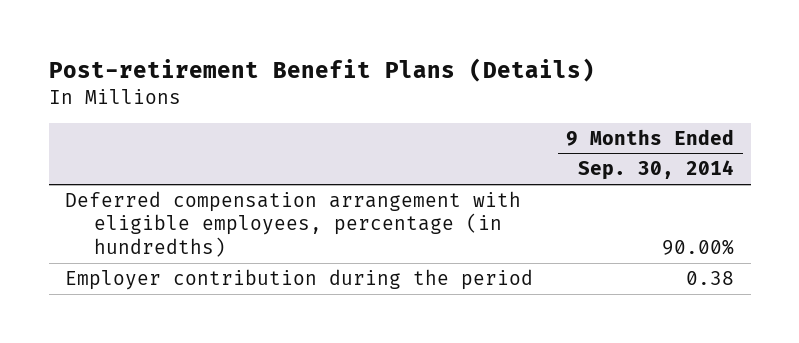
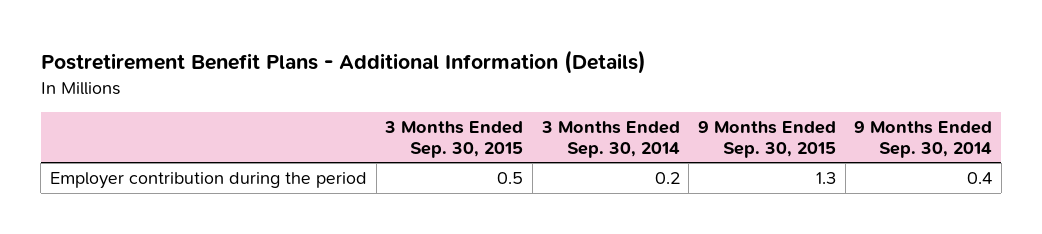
- Post-retirement Benefit Plans (Details)
+ Postretirement Benefit Plans - Additional Information (Details)
- | 9 Months Ended Sep. 30, 2014
+ | 3 Months Ended Sep. 30, 2015 | 3 Months Ended Sep. 30, 2014 | 9 Months Ended Sep. 30, 2015 | 9 Months Ended Sep. 30, 2014
- Deferred compensation arrangement with eligible employees, percentage (in hundredths) | 90.00%
- Employer contribution during the period | 0.38
+ Employer contribution during the period | 0.5 | 0.2 | 1.3 | 0.4

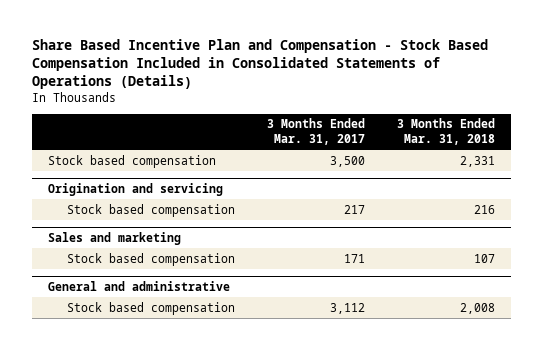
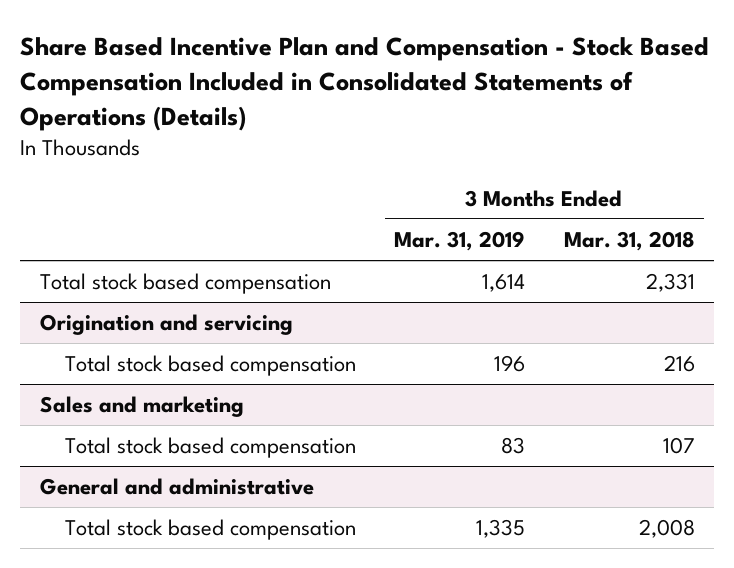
- | 3 Months Ended Mar. 31, 2017 | 3 Months Ended Mar. 31, 2018
+ | 3 Months Ended Mar. 31, 2019 | 3 Months Ended Mar. 31, 2018
- Stock based compensation | 3,500 | 2,331
+ Total stock based compensation | 1,614 | 2,331
@ Origination and servicing
- Stock based compensation | 217 | 216
+ Total stock based compensation | 196 | 216
@ Sales and marketing
- Stock based compensation | 171 | 107
+ Total stock based compensation | 83 | 107
@ General and administrative
- Stock based compensation | 3,112 | 2,008
+ Total stock based compensation | 1,335 | 2,008

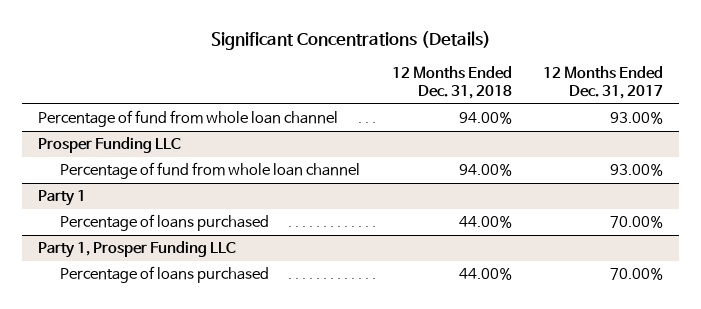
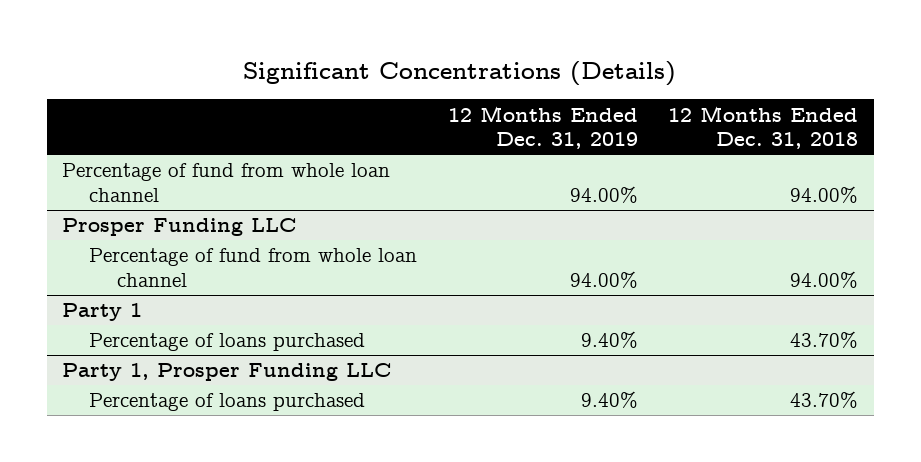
- | 12 Months Ended Dec. 31, 2018 | 12 Months Ended Dec. 31, 2017
+ | 12 Months Ended Dec. 31, 2019 | 12 Months Ended Dec. 31, 2018
@ Party 1
- Percentage of loans purchased | 44.00% | 70.00%
+ Percentage of loans purchased | 9.40% | 43.70%
@ Party 1, Prosper Funding LLC
- Percentage of loans purchased | 44.00% | 70.00%
+ Percentage of loans purchased | 9.40% | 43.70%

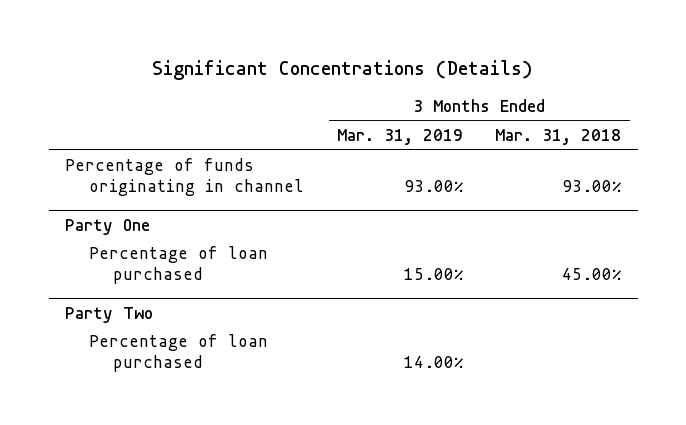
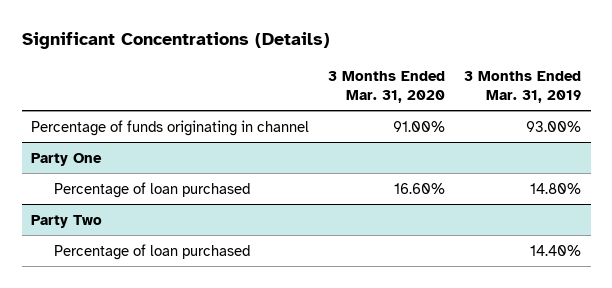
- | 3 Months Ended Mar. 31, 2019 | 3 Months Ended Mar. 31, 2018
+ | 3 Months Ended Mar. 31, 2020 | 3 Months Ended Mar. 31, 2019
@ Party One
- Percentage of loan purchased | 15.00% | 45.00%
+ Percentage of loan purchased | 16.60% | 14.80%
@ Party Two
- Percentage of loan purchased | 14.00% |
+ Percentage of loan purchased | | 14.40%

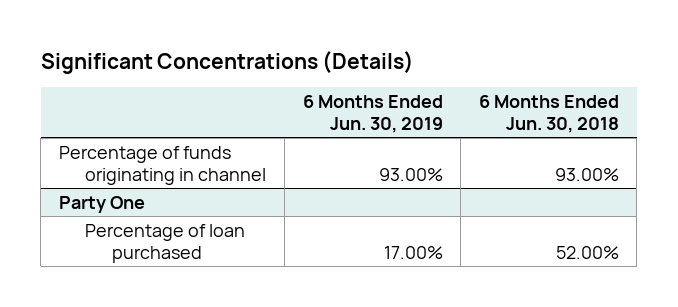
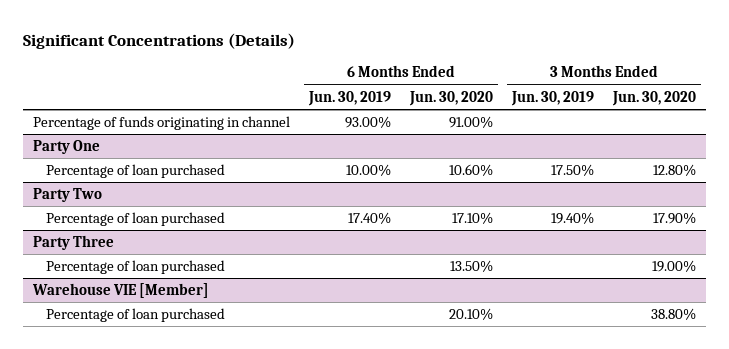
- | 6 Months Ended Jun. 30, 2019 | 6 Months Ended Jun. 30, 2018
+ | 6 Months Ended Jun. 30, 2019 | 6 Months Ended Jun. 30, 2020 | 3 Months Ended Jun. 30, 2019 | 3 Months Ended Jun. 30, 2020
@ Party One
- Percentage of loan purchased | 17.00% | 52.00%
+ Percentage of loan purchased | 10.00% | 10.60% | 17.50% | 12.80%
+ Party Two
+ Percentage of loan purchased | 17.40% | 17.10% | 19.40% | 17.90%
+ Party Three
+ Percentage of loan purchased | | 13.50% | | 19.00%
+ Warehouse VIE [Member]
+ Percentage of loan purchased | | 20.10% | | 38.80%

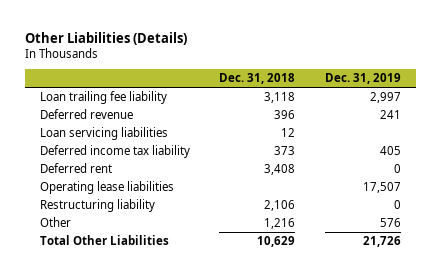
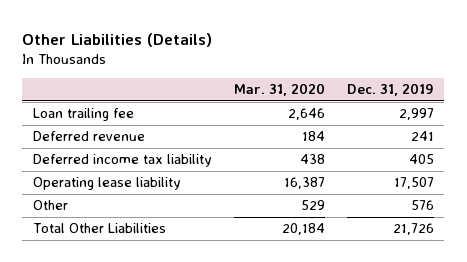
- | Dec. 31, 2018 | Dec. 31, 2019
+ | Mar. 31, 2020 | Dec. 31, 2019
- Loan trailing fee liability | 3,118 | 2,997
+ Loan trailing fee | 2,646 | 2,997
- Loan servicing liabilities | 12 |
- Deferred rent | 3,408 | 0
- Operating lease liabilities | | 17,507
- Restructuring liability | 2,106 | 0
+ Operating lease liability | 16,387 | 17,507

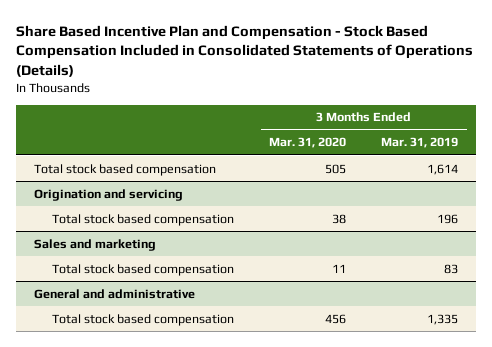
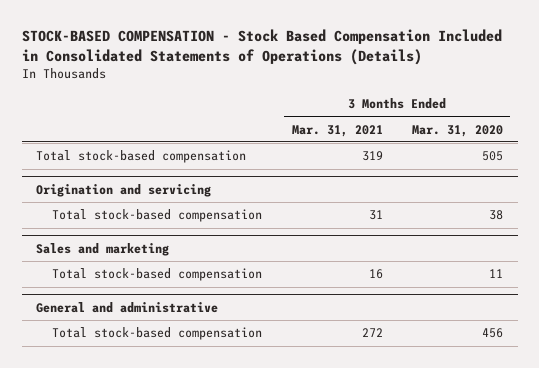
- Share Based Incentive Plan and Compensation - Stock Based Compensation Included in Consolidated Statements of Operations (Details)
+ STOCK-BASED COMPENSATION - Stock Based Compensation Included in Consolidated Statements of Operations (Details)
- | 3 Months Ended Mar. 31, 2020 | 3 Months Ended Mar. 31, 2019
+ | 3 Months Ended Mar. 31, 2021 | 3 Months Ended Mar. 31, 2020
- Total stock based compensation | 505 | 1,614
+ Total stock-based compensation | 319 | 505
@ Origination and servicing
- Total stock based compensation | 38 | 196
+ Total stock-based compensation | 31 | 38
@ Sales and marketing
- Total stock based compensation | 11 | 83
+ Total stock-based compensation | 16 | 11
@ General and administrative
- Total stock based compensation | 456 | 1,335
+ Total stock-based compensation | 272 | 456

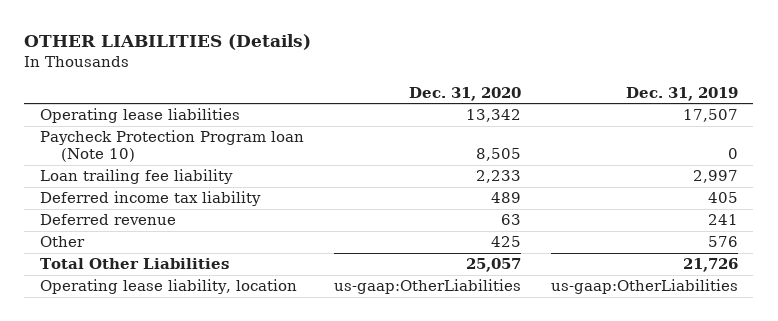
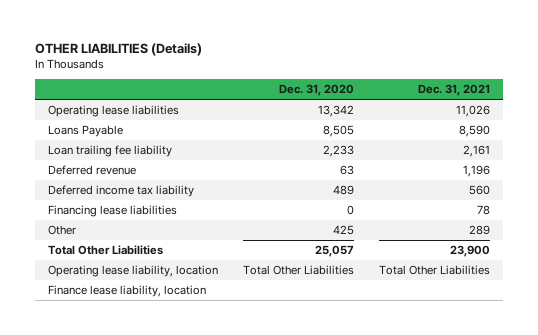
- | Dec. 31, 2020 | Dec. 31, 2019
+ | Dec. 31, 2020 | Dec. 31, 2021
- Paycheck Protection Program loan (Note 10) | 8,505 | 0
+ Loans Payable | 8,505 | 8,590
moved down: Deferred income tax liability | 489 | 560
+ Financing lease liabilities | 0 | 78
- Operating lease liability, location | us-gaap:OtherLiabilities | us-gaap:OtherLiabilities
+ Operating lease liability, location | Total Other Liabilities | Total Other Liabilities
+ Finance lease liability, location

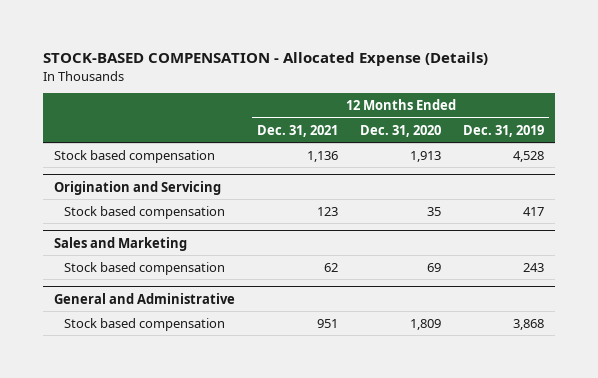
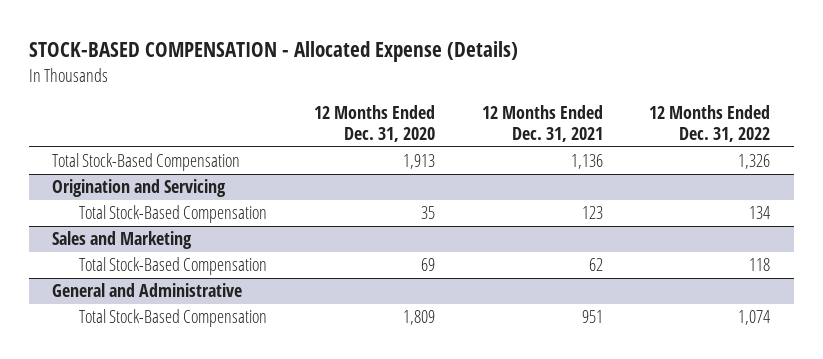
- | 12 Months Ended Dec. 31, 2021 | 12 Months Ended Dec. 31, 2020 | 12 Months Ended Dec. 31, 2019
+ | 12 Months Ended Dec. 31, 2020 | 12 Months Ended Dec. 31, 2021 | 12 Months Ended Dec. 31, 2022
- Stock based compensation | 1,136 | 1,913 | 4,528
+ Total Stock-Based Compensation | 1,913 | 1,136 | 1,326
@ Origination and Servicing
- Stock based compensation | 123 | 35 | 417
+ Total Stock-Based Compensation | 35 | 123 | 134
@ Sales and Marketing
- Stock based compensation | 62 | 69 | 243
+ Total Stock-Based Compensation | 69 | 62 | 118
@ General and Administrative
- Stock based compensation | 951 | 1,809 | 3,868
+ Total Stock-Based Compensation | 1,809 | 951 | 1,074

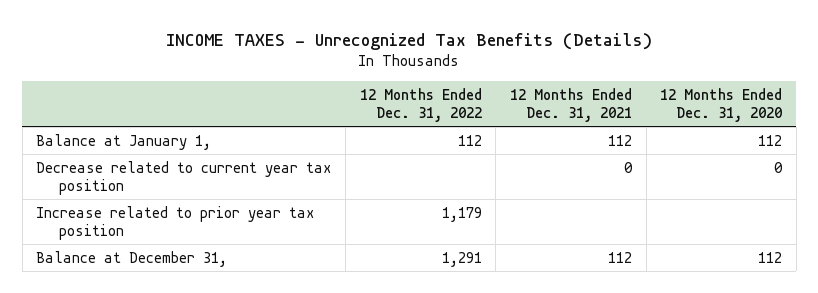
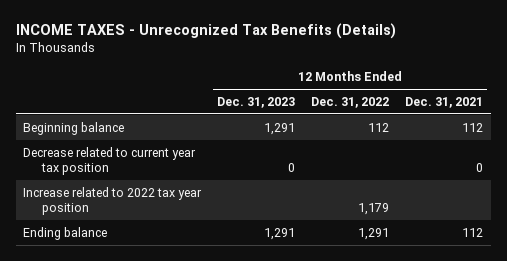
- | 12 Months Ended Dec. 31, 2022 | 12 Months Ended Dec. 31, 2021 | 12 Months Ended Dec. 31, 2020
+ | 12 Months Ended Dec. 31, 2023 | 12 Months Ended Dec. 31, 2022 | 12 Months Ended Dec. 31, 2021
- Balance at January 1, | 112 | 112 | 112
+ Beginning balance | 1,291 | 112 | 112
- Increase related to prior year tax position | 1,179 | |
- Balance at December 31, | 1,291 | 112 | 112
+ Increase related to 2022 tax year position | | 1,179 |
+ Ending balance | 1,291 | 1,291 | 112

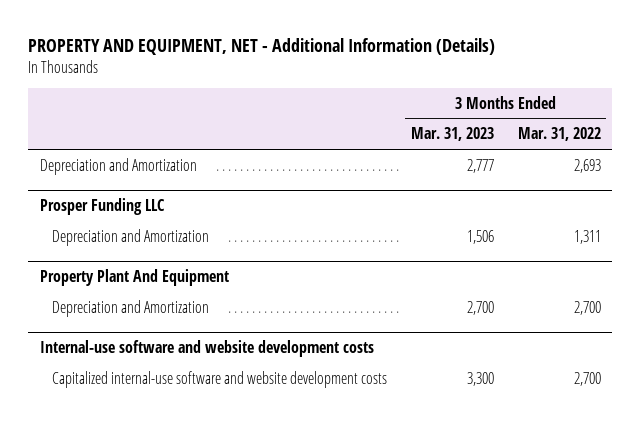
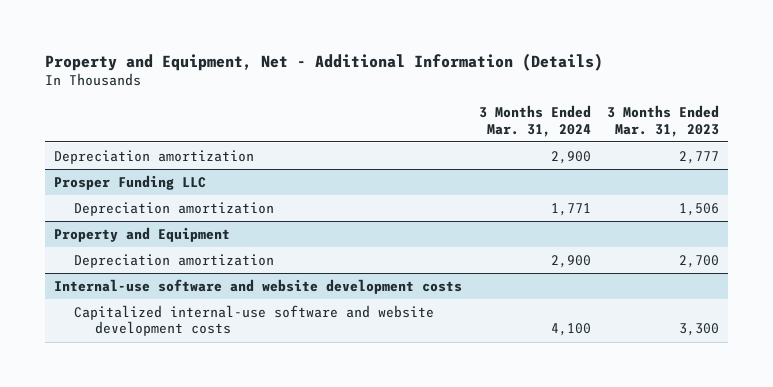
- PROPERTY AND EQUIPMENT, NET - Additional Information (Details)
+ Property and Equipment, Net - Additional Information (Details)
- | 3 Months Ended Mar. 31, 2023 | 3 Months Ended Mar. 31, 2022
+ | 3 Months Ended Mar. 31, 2024 | 3 Months Ended Mar. 31, 2023
- Depreciation and Amortization | 2,777 | 2,693
+ Depreciation amortization | 2,900 | 2,777
@ Prosper Funding LLC
- Depreciation and Amortization | 1,506 | 1,311
- Property Plant And Equipment
- Depreciation and Amortization | 2,700 | 2,700
@ Prosper Funding LLC
+ Depreciation amortization | 1,771 | 1,506
+ Property and Equipment
+ Depreciation amortization | 2,900 | 2,700

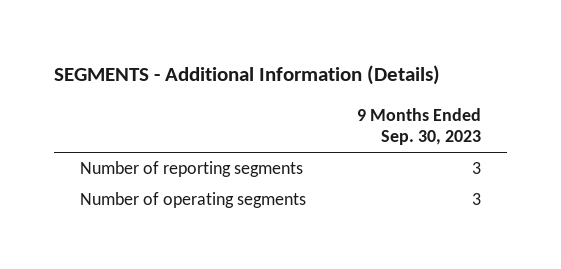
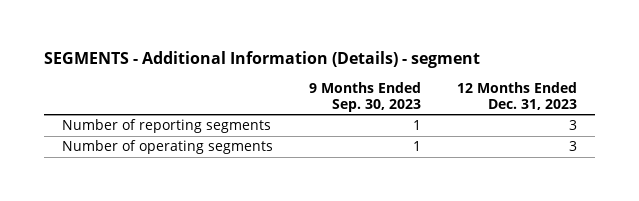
- SEGMENTS - Additional Information (Details)
+ SEGMENTS - Additional Information (Details) - segment
- | 9 Months Ended Sep. 30, 2023
+ | 9 Months Ended Sep. 30, 2023 | 12 Months Ended Dec. 31, 2023
- Number of reporting segments | 3
- Number of operating segments | 3
+ Number of reporting segments | 1 | 3
+ Number of operating segments | 1 | 3

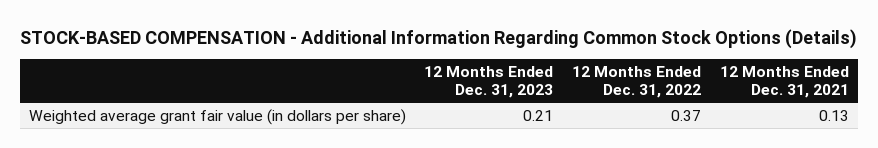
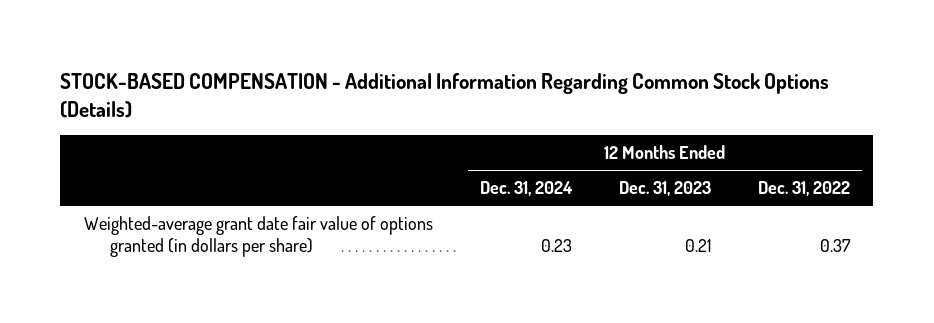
- | 12 Months Ended Dec. 31, 2023 | 12 Months Ended Dec. 31, 2022 | 12 Months Ended Dec. 31, 2021
+ | 12 Months Ended Dec. 31, 2024 | 12 Months Ended Dec. 31, 2023 | 12 Months Ended Dec. 31, 2022
- Weighted average grant fair value (in dollars per share) | 0.21 | 0.37 | 0.13
+ Weighted-average grant date fair value of options granted (in dollars per share) | 0.23 | 0.21 | 0.37

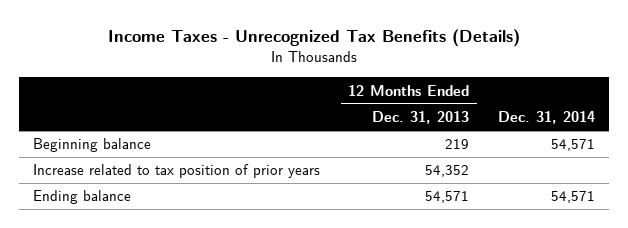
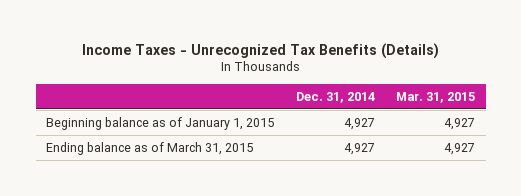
- | 12 Months Ended Dec. 31, 2013 | Dec. 31, 2014
+ | Dec. 31, 2014 | Mar. 31, 2015
- Beginning balance | 219 | 54,571
- Increase related to tax position of prior years | 54,352 |
- Ending balance | 54,571 | 54,571
+ Beginning balance as of January 1, 2015 | 4,927 | 4,927
+ Ending balance as of March 31, 2015 | 4,927 | 4,927

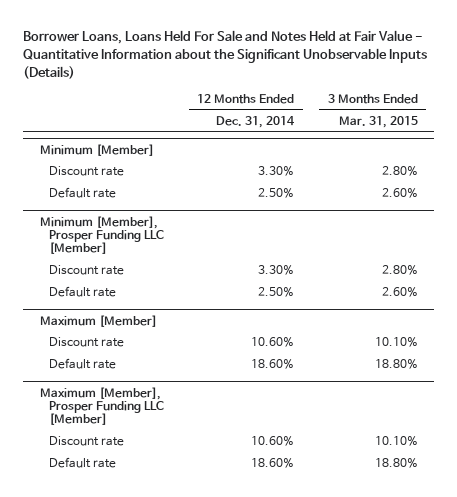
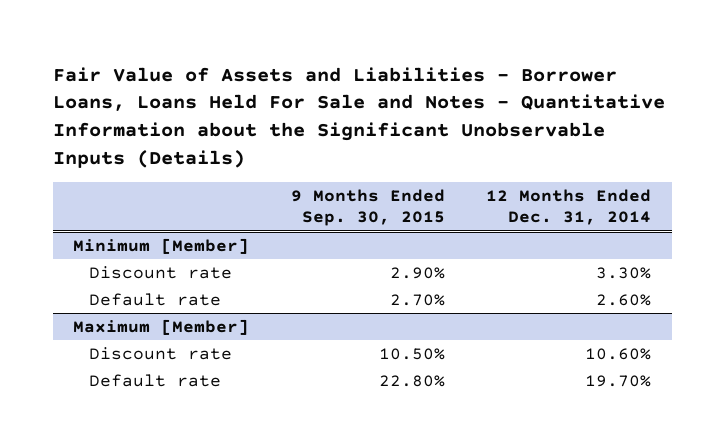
- Borrower Loans, Loans Held For Sale and Notes Held at Fair Value - Quantitative Information about the Significant Unobservable Inputs (Details)
+ Fair Value of Assets and Liabilities - Borrower Loans, Loans Held For Sale and Notes - Quantitative Information about the Significant Unobservable Inputs (Details)
- | 12 Months Ended Dec. 31, 2014 | 3 Months Ended Mar. 31, 2015
+ | 9 Months Ended Sep. 30, 2015 | 12 Months Ended Dec. 31, 2014
@ Minimum [Member]
- Default rate | 2.50% | 2.60%
- Minimum [Member], Prosper Funding LLC [Member]
- Discount rate | 3.30% | 2.80%
- Default rate | 2.50% | 2.60%
@ Minimum [Member]
+ Default rate | 2.70% | 2.60%
@ Maximum [Member]
- Default rate | 18.60% | 18.80%
- Maximum [Member], Prosper Funding LLC [Member]
- Discount rate | 10.60% | 10.10%
- Default rate | 18.60% | 18.80%
@ Maximum [Member]
+ Default rate | 22.80% | 19.70%

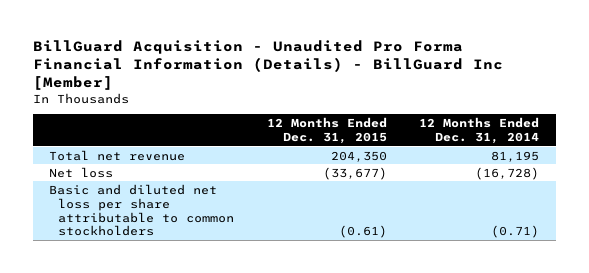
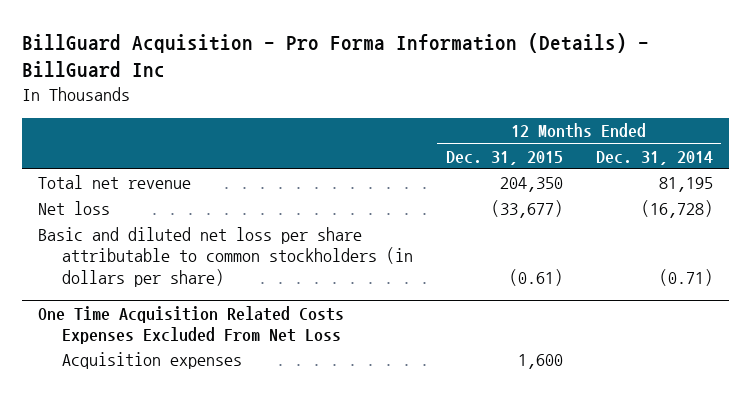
- BillGuard Acquisition - Unaudited Pro Forma Financial Information (Details) - BillGuard Inc [Member]
+ BillGuard Acquisition - Pro Forma Information (Details) - BillGuard Inc
- Basic and diluted net loss per share attributable to common stockholders | (0.61) | (0.71)
+ Basic and diluted net loss per share attributable to common stockholders (in dollars per share) | (0.61) | (0.71)
+ One Time Acquisition Related Costs Expenses Excluded From Net Loss
+ Acquisition expenses | 1,600 |

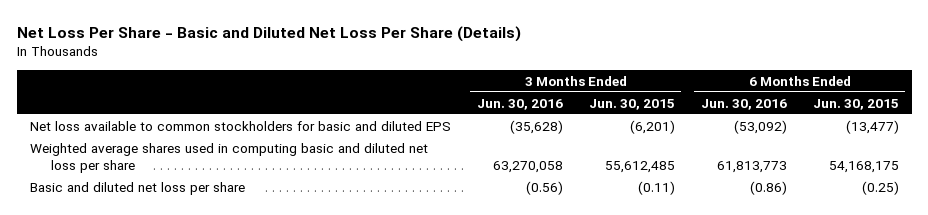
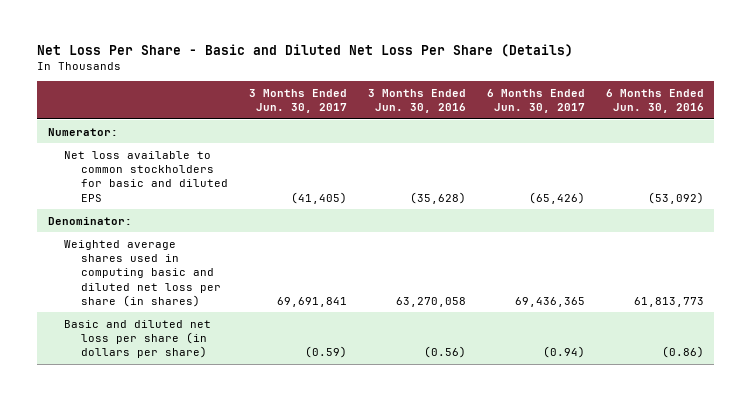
- | 3 Months Ended Jun. 30, 2016 | 3 Months Ended Jun. 30, 2015 | 6 Months Ended Jun. 30, 2016 | 6 Months Ended Jun. 30, 2015
+ | 3 Months Ended Jun. 30, 2017 | 3 Months Ended Jun. 30, 2016 | 6 Months Ended Jun. 30, 2017 | 6 Months Ended Jun. 30, 2016
+ Numerator:
- Weighted average shares used in computing basic and diluted net loss per share | 63,270,058 | 55,612,485 | 61,813,773 | 54,168,175
- Basic and diluted net loss per share | (0.56) | (0.11) | (0.86) | (0.25)
+ Denominator:
+ Weighted average shares used in computing basic and diluted net loss per share (in shares) | 69,691,841 | 63,270,058 | 69,436,365 | 61,813,773
+ Basic and diluted net loss per share (in dollars per share) | (0.59) | (0.56) | (0.94) | (0.86)

